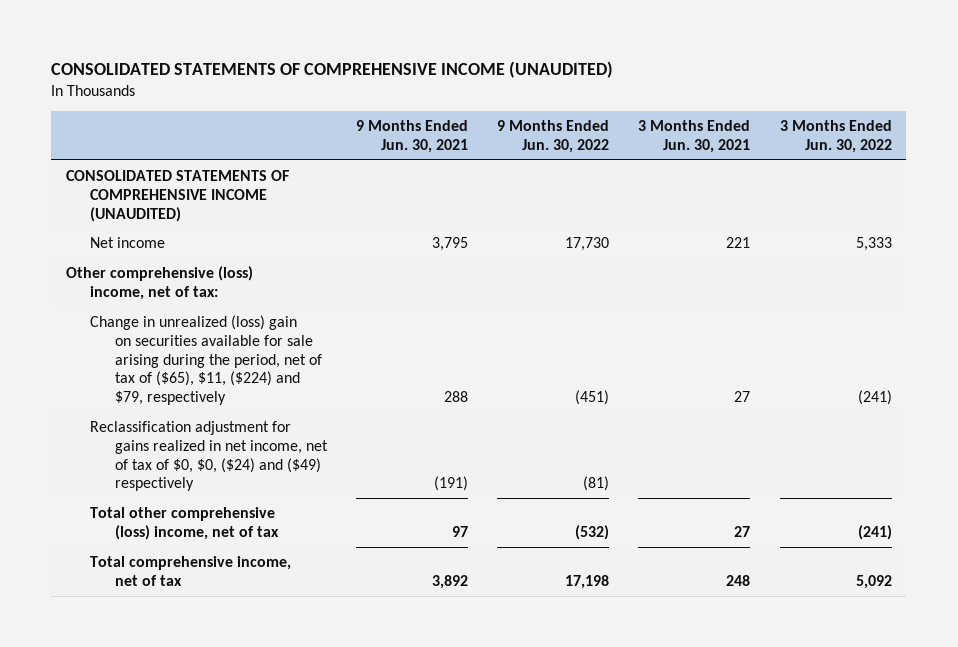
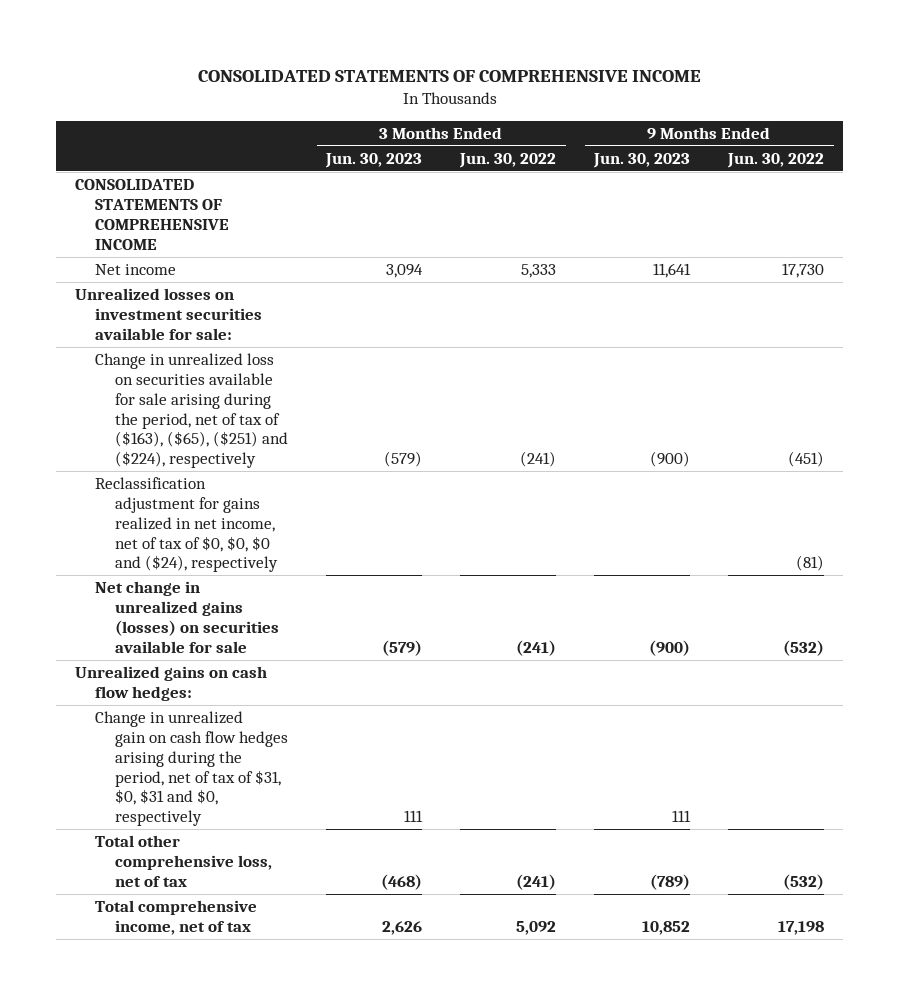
- CONSOLIDATED STATEMENTS OF COMPREHENSIVE INCOME (UNAUDITED)
+ CONSOLIDATED STATEMENTS OF COMPREHENSIVE INCOME
- | 9 Months Ended Jun. 30, 2021 | 9 Months Ended Jun. 30, 2022 | 3 Months Ended Jun. 30, 2021 | 3 Months Ended Jun. 30, 2022
+ | 3 Months Ended Jun. 30, 2023 | 3 Months Ended Jun. 30, 2022 | 9 Months Ended Jun. 30, 2023 | 9 Months Ended Jun. 30, 2022
- CONSOLIDATED STATEMENTS OF COMPREHENSIVE INCOME (UNAUDITED)
+ CONSOLIDATED STATEMENTS OF COMPREHENSIVE INCOME
- Other comprehensive (loss) income, net of tax:
- Change in unrealized (loss) gain on securities available for sale arising during the period, net of tax of ($65), $11, ($224) and $79, respectively | 288 | (451) | 27 | (241)
- Reclassification adjustment for gains realized in net income, net of tax of $0, $0, ($24) and ($49) respectively | (191) | (81) | |
- Total other comprehensive (loss) income, net of tax | 97 | (532) | 27 | (241)
+ Unrealized losses on investment securities available for sale:
+ Change in unrealized loss on securities available for sale arising during the period, net of tax of ($163), ($65), ($251) and ($224), respectively | (579) | (241) | (900) | (451)
+ Reclassification adjustment for gains realized in net income, net of tax of $0, $0, $0 and ($24), respectively | | | | (81)
+ Net change in unrealized gains (losses) on securities available for sale | (579) | (241) | (900) | (532)
+ Unrealized gains on cash flow hedges:
+ Change in unrealized gain on cash flow hedges arising during the period, net of tax of $31, $0, $31 and $0, respectively | 111 | | 111 |
+ Total other comprehensive loss, net of tax | (468) | (241) | (789) | (532)

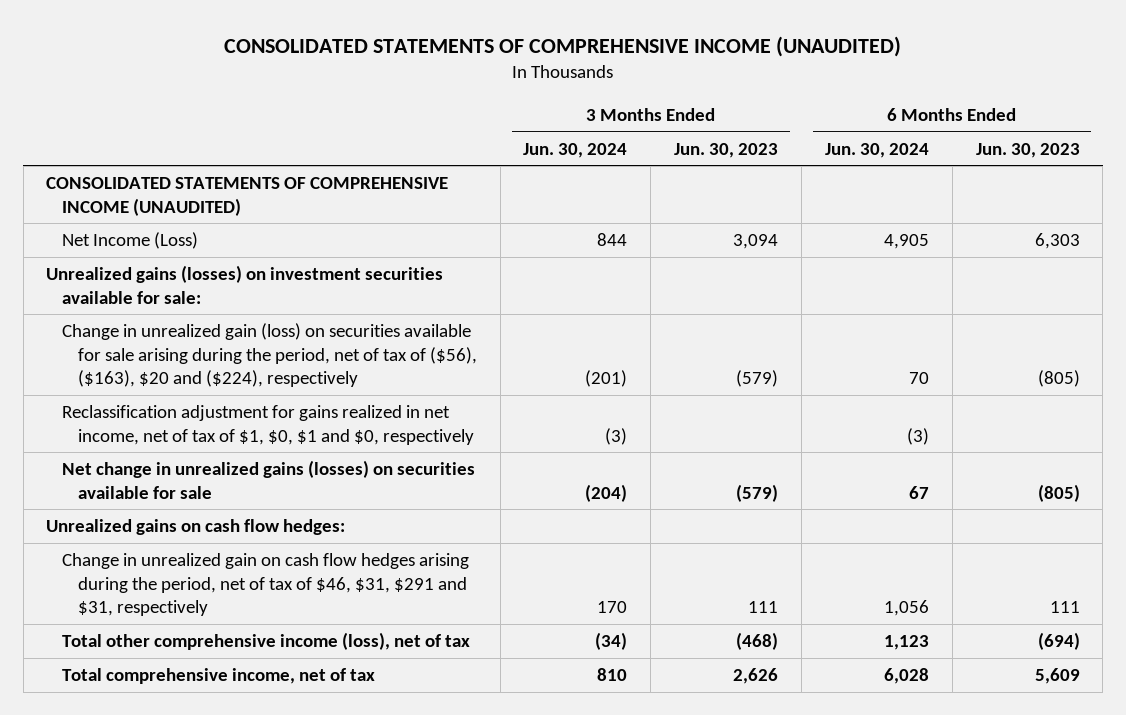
- CONSOLIDATED STATEMENTS OF COMPREHENSIVE INCOME
+ CONSOLIDATED STATEMENTS OF COMPREHENSIVE INCOME (UNAUDITED)
- | 3 Months Ended Jun. 30, 2023 | 3 Months Ended Jun. 30, 2022 | 9 Months Ended Jun. 30, 2023 | 9 Months Ended Jun. 30, 2022
+ | 3 Months Ended Jun. 30, 2024 | 3 Months Ended Jun. 30, 2023 | 6 Months Ended Jun. 30, 2024 | 6 Months Ended Jun. 30, 2023
- CONSOLIDATED STATEMENTS OF COMPREHENSIVE INCOME
- Net income | 3,094 | 5,333 | 11,641 | 17,730
- Unrealized losses on investment securities available for sale:
- Change in unrealized loss on securities available for sale arising during the period, net of tax of ($163), ($65), ($251) and ($224), respectively | (579) | (241) | (900) | (451)
- Reclassification adjustment for gains realized in net income, net of tax of $0, $0, $0 and ($24), respectively | | | | (81)
+ CONSOLIDATED STATEMENTS OF COMPREHENSIVE INCOME (UNAUDITED)
+ Net Income (Loss) | 844 | 3,094 | 4,905 | 6,303
+ Unrealized gains (losses) on investment securities available for sale:
+ Change in unrealized gain (loss) on securities available for sale arising during the period, net of tax of ($56), ($163), $20 and ($224), respectively | (201) | (579) | 70 | (805)
+ Reclassification adjustment for gains realized in net income, net of tax of $1, $0, $1 and $0, respectively | (3) | | (3) |
- Change in unrealized gain on cash flow hedges arising during the period, net of tax of $31, $0, $31 and $0, respectively | 111 | | 111 |
- Total other comprehensive loss, net of tax | (468) | (241) | (789) | (532)
+ Change in unrealized gain on cash flow hedges arising during the period, net of tax of $46, $31, $291 and $31, respectively | 170 | 111 | 1,056 | 111
+ Total other comprehensive income (loss), net of tax | (34) | (468) | 1,123 | (694)

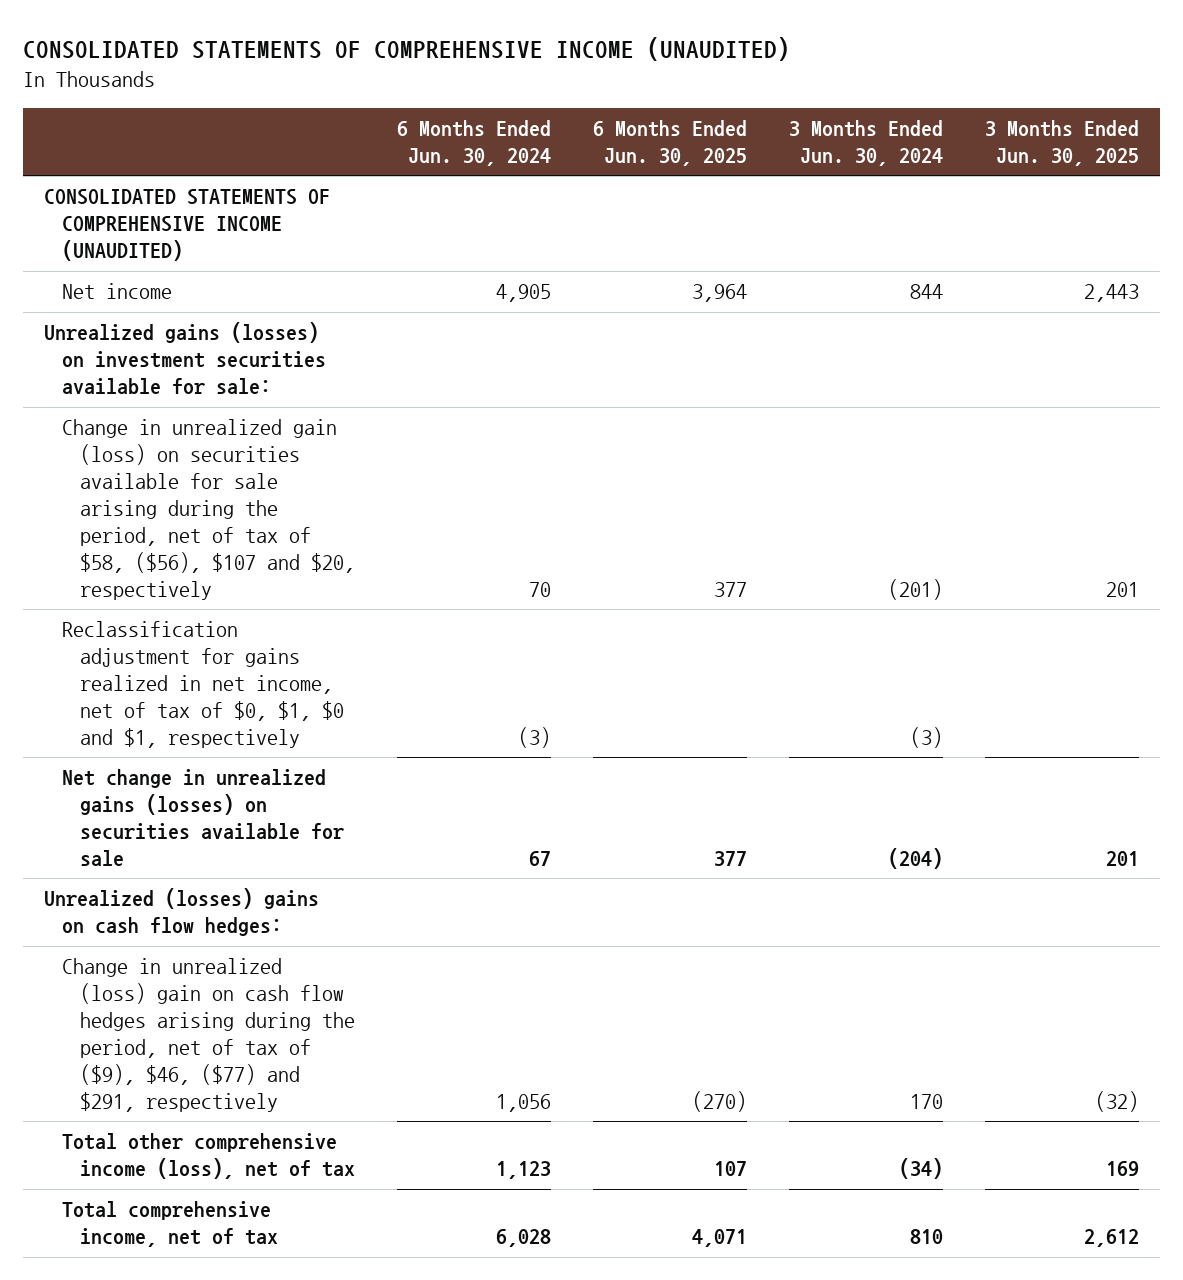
- | 3 Months Ended Jun. 30, 2024 | 3 Months Ended Jun. 30, 2023 | 6 Months Ended Jun. 30, 2024 | 6 Months Ended Jun. 30, 2023
+ | 6 Months Ended Jun. 30, 2024 | 6 Months Ended Jun. 30, 2025 | 3 Months Ended Jun. 30, 2024 | 3 Months Ended Jun. 30, 2025
- Net Income (Loss) | 844 | 3,094 | 4,905 | 6,303
+ Net income | 4,905 | 3,964 | 844 | 2,443
- Change in unrealized gain (loss) on securities available for sale arising during the period, net of tax of ($56), ($163), $20 and ($224), respectively | (201) | (579) | 70 | (805)
- Reclassification adjustment for gains realized in net income, net of tax of $1, $0, $1 and $0, respectively | (3) | | (3) |
+ Change in unrealized gain (loss) on securities available for sale arising during the period, net of tax of $58, ($56), $107 and $20, respectively | 70 | 377 | (201) | 201
+ Reclassification adjustment for gains realized in net income, net of tax of $0, $1, $0 and $1, respectively | (3) | | (3) |
- Unrealized gains on cash flow hedges:
- Change in unrealized gain on cash flow hedges arising during the period, net of tax of $46, $31, $291 and $31, respectively | 170 | 111 | 1,056 | 111
+ Unrealized (losses) gains on cash flow hedges:
+ Change in unrealized (loss) gain on cash flow hedges arising during the period, net of tax of ($9), $46, ($77) and $291, respectively | 1,056 | (270) | 170 | (32)

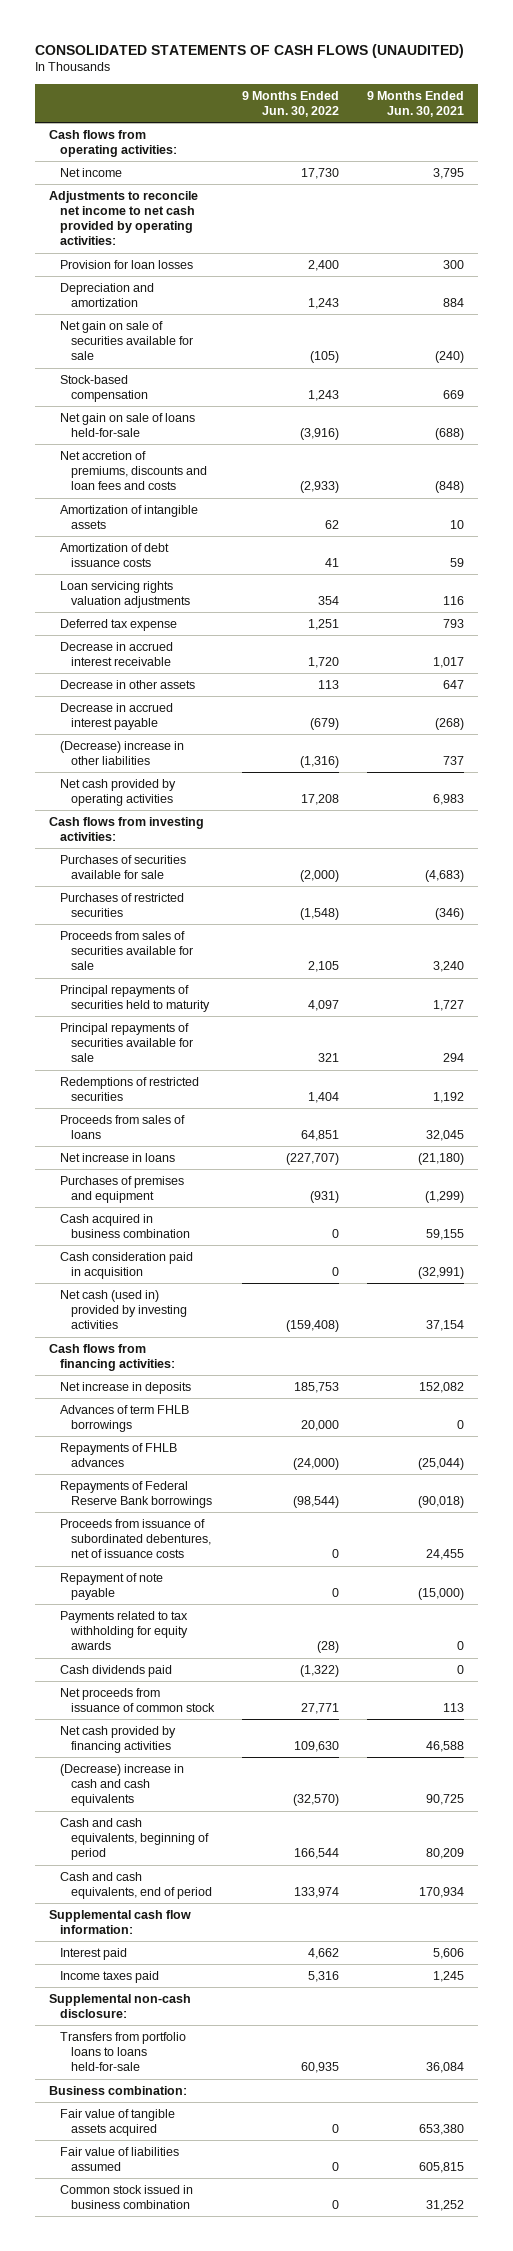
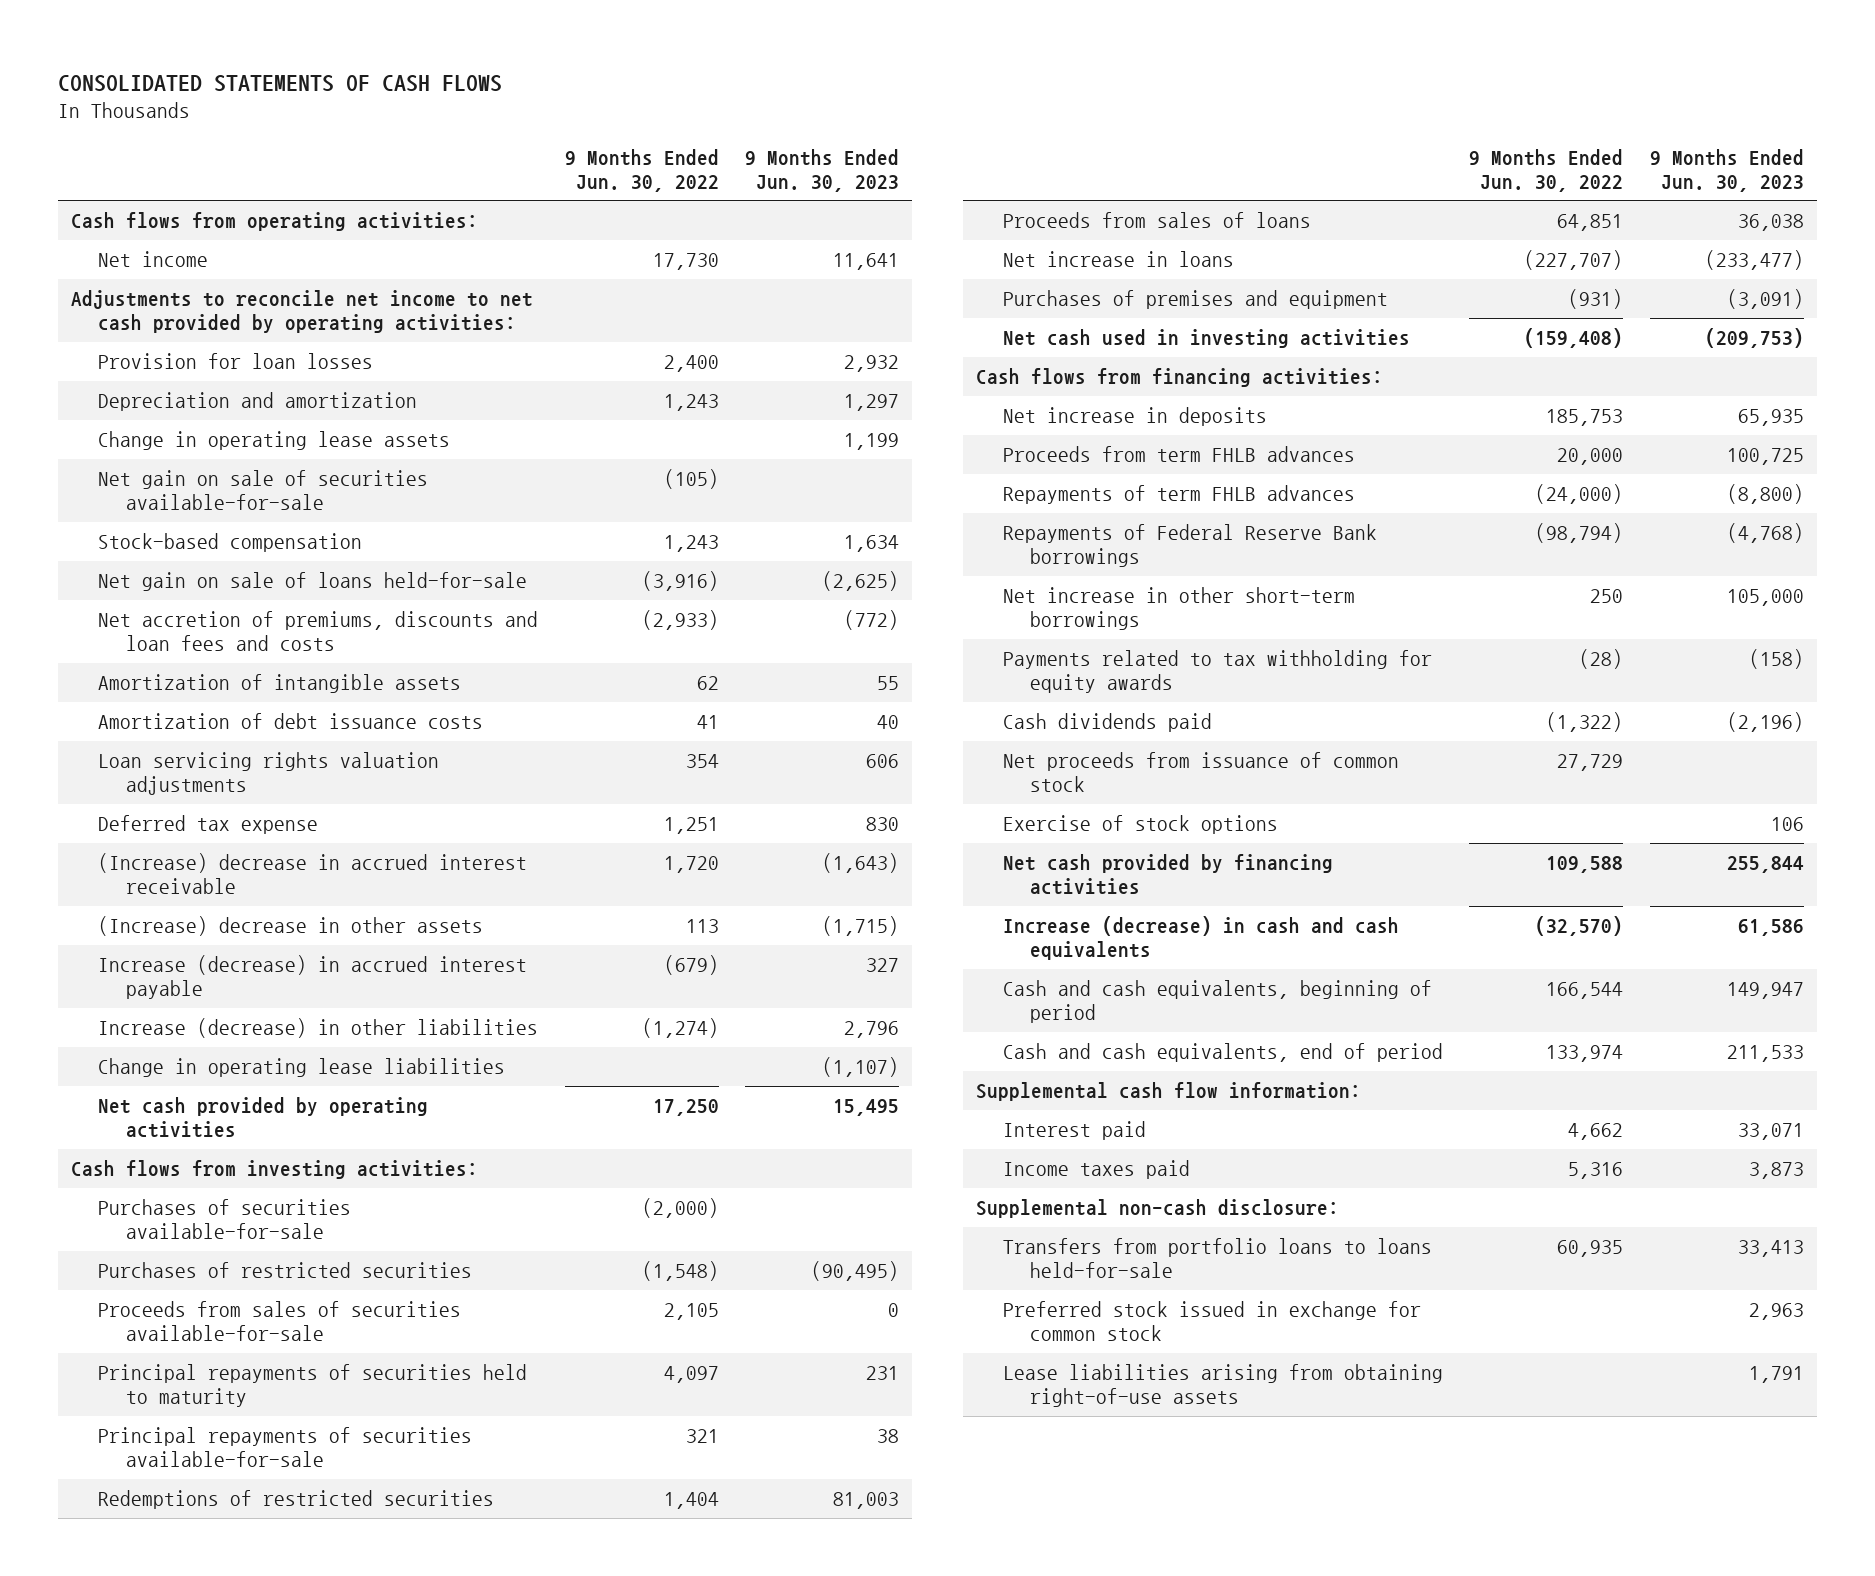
- CONSOLIDATED STATEMENTS OF CASH FLOWS (UNAUDITED)
+ CONSOLIDATED STATEMENTS OF CASH FLOWS
- | 9 Months Ended Jun. 30, 2022 | 9 Months Ended Jun. 30, 2021
+ | 9 Months Ended Jun. 30, 2022 | 9 Months Ended Jun. 30, 2023
- Net gain on sale of securities available for sale | (105) | (240)
+ Change in operating lease assets | | 1,199
+ Net gain on sale of securities available-for-sale | (105) |
- Decrease in accrued interest receivable | 1,720 | 1,017
- Decrease in other assets | 113 | 647
- Decrease in accrued interest payable | (679) | (268)
- (Decrease) increase in other liabilities | (1,316) | 737
- Net cash provided by operating activities | 17,208 | 6,983
+ (Increase) decrease in accrued interest receivable | 1,720 | (1,643)
+ (Increase) decrease in other assets | 113 | (1,715)
+ Increase (decrease) in accrued interest payable | (679) | 327
+ Increase (decrease) in other liabilities | (1,274) | 2,796
+ Change in operating lease liabilities | | (1,107)
+ Net cash provided by operating activities | 17,250 | 15,495
- Purchases of securities available for sale | (2,000) | (4,683)
+ Purchases of securities available-for-sale | (2,000) |
- Proceeds from sales of securities available for sale | 2,105 | 3,240
+ Proceeds from sales of securities available-for-sale | 2,105 | 0
- Principal repayments of securities available for sale | 321 | 294
+ Principal repayments of securities available-for-sale | 321 | 38
- Cash acquired in business combination | 0 | 59,155
- Cash consideration paid in acquisition | 0 | (32,991)
- Net cash (used in) provided by investing activities | (159,408) | 37,154
+ Net cash used in investing activities | (159,408) | (209,753)
- Advances of term FHLB borrowings | 20,000 | 0
- Repayments of FHLB advances | (24,000) | (25,044)
- Repayments of Federal Reserve Bank borrowings | (98,544) | (90,018)
- Proceeds from issuance of subordinated debentures, net of issuance costs | 0 | 24,455
- Repayment of note payable | 0 | (15,000)
+ Proceeds from term FHLB advances | 20,000 | 100,725
+ Repayments of term FHLB advances | (24,000) | (8,800)
+ Repayments of Federal Reserve Bank borrowings | (98,794) | (4,768)
+ Net increase in other short-term borrowings | 250 | 105,000
- Net proceeds from issuance of common stock | 27,771 | 113
- Net cash provided by financing activities | 109,630 | 46,588
- (Decrease) increase in cash and cash equivalents | (32,570) | 90,725
+ Net proceeds from issuance of common stock | 27,729 |
+ Exercise of stock options | | 106
+ Net cash provided by financing activities | 109,588 | 255,844
+ Increase (decrease) in cash and cash equivalents | (32,570) | 61,586
- Business combination:
- Fair value of tangible assets acquired | 0 | 653,380
- Fair value of liabilities assumed | 0 | 605,815
- Common stock issued in business combination | 0 | 31,252
+ Preferred stock issued in exchange for common stock | | 2,963
+ Lease liabilities arising from obtaining right-of-use assets | | 1,791

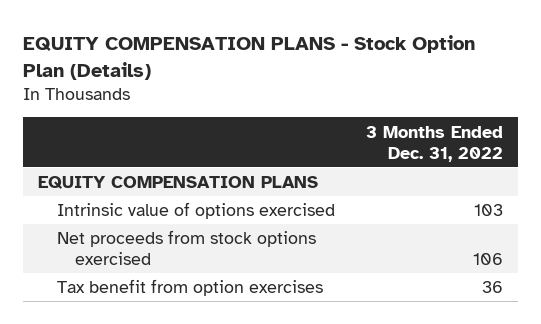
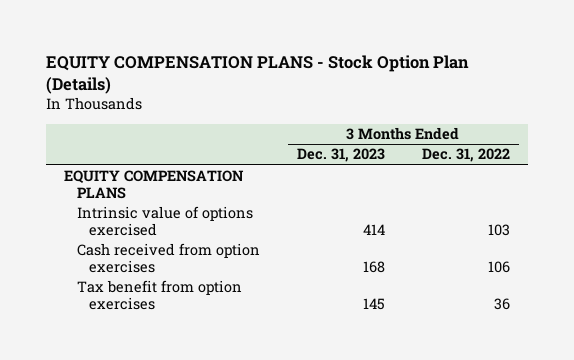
- | 3 Months Ended Dec. 31, 2022
+ | 3 Months Ended Dec. 31, 2023 | 3 Months Ended Dec. 31, 2022
- Net proceeds from stock options exercised | 106
+ Cash received from option exercises | 168 | 106

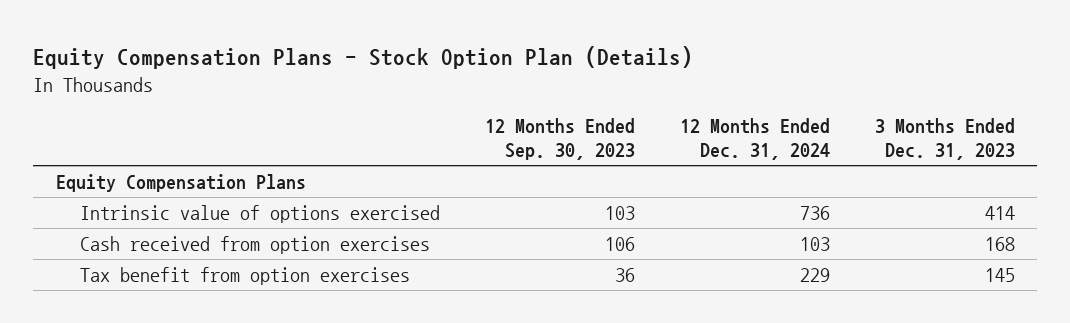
- EQUITY COMPENSATION PLANS - Stock Option Plan (Details)
+ Equity Compensation Plans - Stock Option Plan (Details)
- | 3 Months Ended Dec. 31, 2023 | 3 Months Ended Dec. 31, 2022
+ | 12 Months Ended Sep. 30, 2023 | 12 Months Ended Dec. 31, 2024 | 3 Months Ended Dec. 31, 2023
- EQUITY COMPENSATION PLANS
+ Equity Compensation Plans

